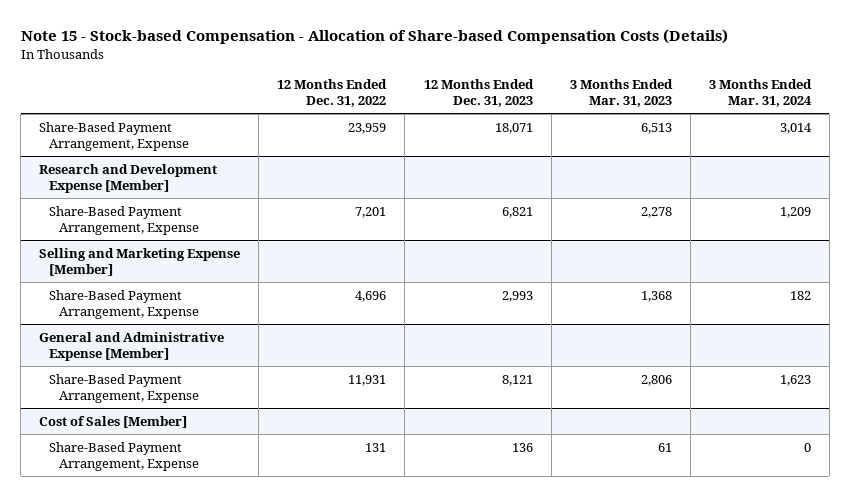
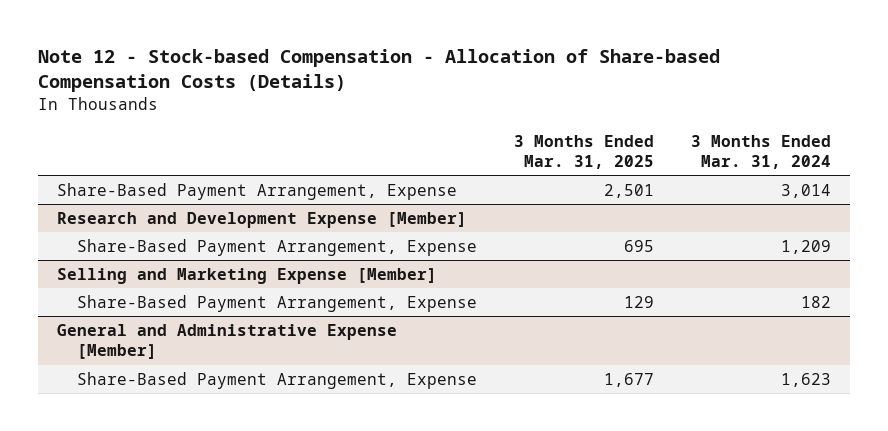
- Note 15 - Stock-based Compensation - Allocation of Share-based Compensation Costs (Details)
+ Note 12 - Stock-based Compensation - Allocation of Share-based Compensation Costs (Details)
- | 12 Months Ended Dec. 31, 2022 | 12 Months Ended Dec. 31, 2023 | 3 Months Ended Mar. 31, 2023 | 3 Months Ended Mar. 31, 2024
+ | 3 Months Ended Mar. 31, 2025 | 3 Months Ended Mar. 31, 2024
- Cost of Sales [Member]
- Share-Based Payment Arrangement, Expense | 131 | 136 | 61 | 0

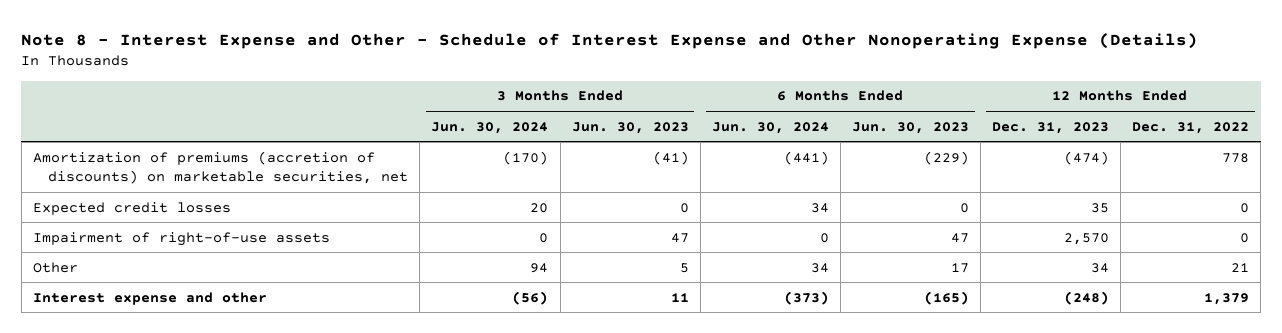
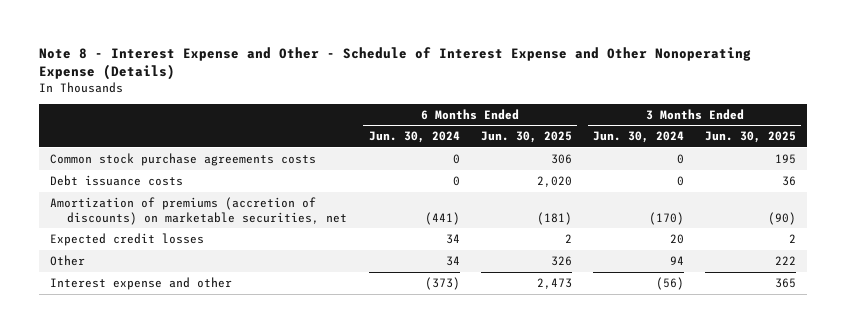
- | 3 Months Ended Jun. 30, 2024 | 3 Months Ended Jun. 30, 2023 | 6 Months Ended Jun. 30, 2024 | 6 Months Ended Jun. 30, 2023 | 12 Months Ended Dec. 31, 2023 | 12 Months Ended Dec. 31, 2022
+ | 6 Months Ended Jun. 30, 2024 | 6 Months Ended Jun. 30, 2025 | 3 Months Ended Jun. 30, 2024 | 3 Months Ended Jun. 30, 2025
+ Common stock purchase agreements costs | 0 | 306 | 0 | 195
+ Debt issuance costs | 0 | 2,020 | 0 | 36
- Impairment of right-of-use assets | 0 | 47 | 0 | 47 | 2,570 | 0

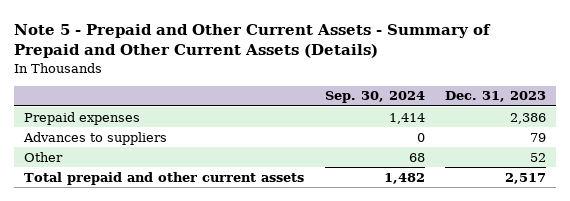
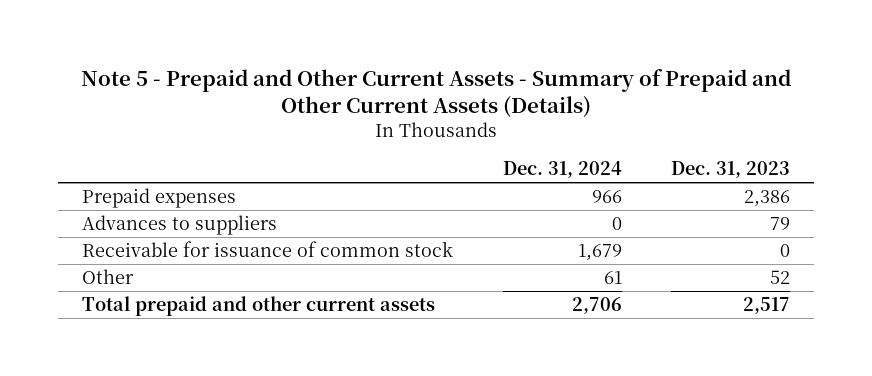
- | Sep. 30, 2024 | Dec. 31, 2023
+ | Dec. 31, 2024 | Dec. 31, 2023
+ Receivable for issuance of common stock | 1,679 | 0

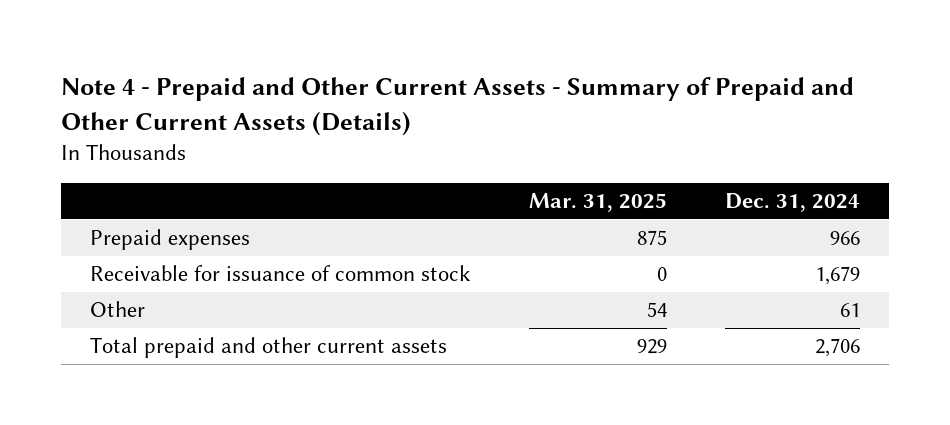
- Note 5 - Prepaid and Other Current Assets - Summary of Prepaid and Other Current Assets (Details)
+ Note 4 - Prepaid and Other Current Assets - Summary of Prepaid and Other Current Assets (Details)
- | Dec. 31, 2024 | Dec. 31, 2023
+ | Mar. 31, 2025 | Dec. 31, 2024
- Advances to suppliers | 0 | 79

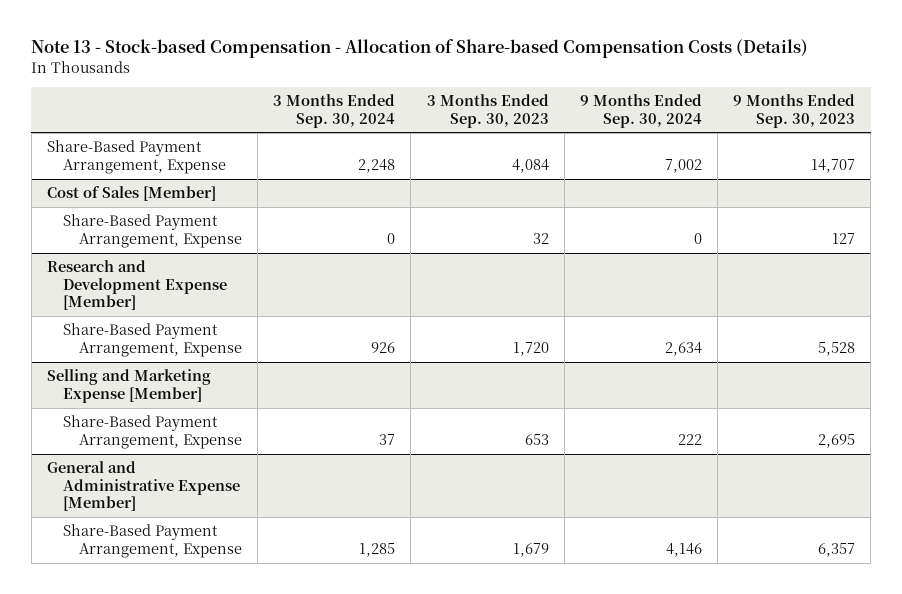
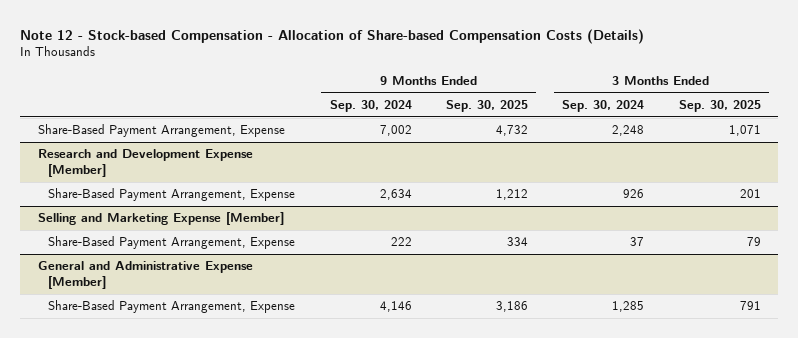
- Note 13 - Stock-based Compensation - Allocation of Share-based Compensation Costs (Details)
+ Note 12 - Stock-based Compensation - Allocation of Share-based Compensation Costs (Details)
- | 3 Months Ended Sep. 30, 2024 | 3 Months Ended Sep. 30, 2023 | 9 Months Ended Sep. 30, 2024 | 9 Months Ended Sep. 30, 2023
+ | 9 Months Ended Sep. 30, 2024 | 9 Months Ended Sep. 30, 2025 | 3 Months Ended Sep. 30, 2024 | 3 Months Ended Sep. 30, 2025
- Cost of Sales [Member]
- Share-Based Payment Arrangement, Expense | 0 | 32 | 0 | 127

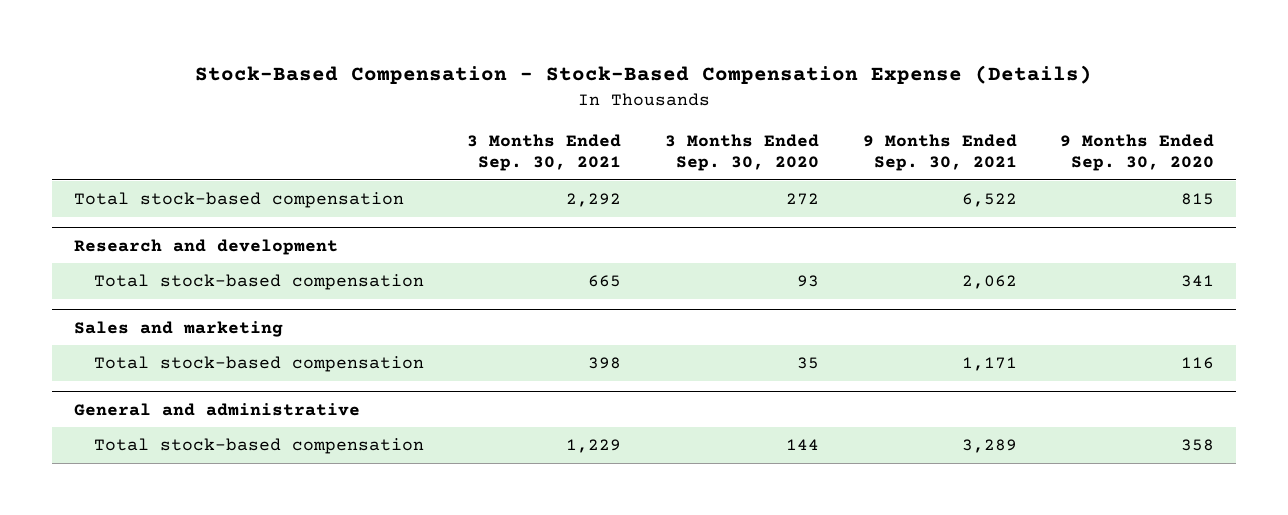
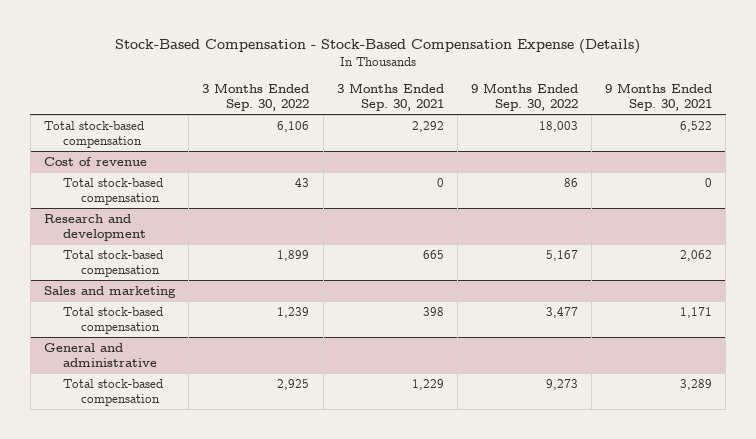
- | 3 Months Ended Sep. 30, 2021 | 3 Months Ended Sep. 30, 2020 | 9 Months Ended Sep. 30, 2021 | 9 Months Ended Sep. 30, 2020
+ | 3 Months Ended Sep. 30, 2022 | 3 Months Ended Sep. 30, 2021 | 9 Months Ended Sep. 30, 2022 | 9 Months Ended Sep. 30, 2021
+ Cost of revenue
+ Total stock-based compensation | 43 | 0 | 86 | 0

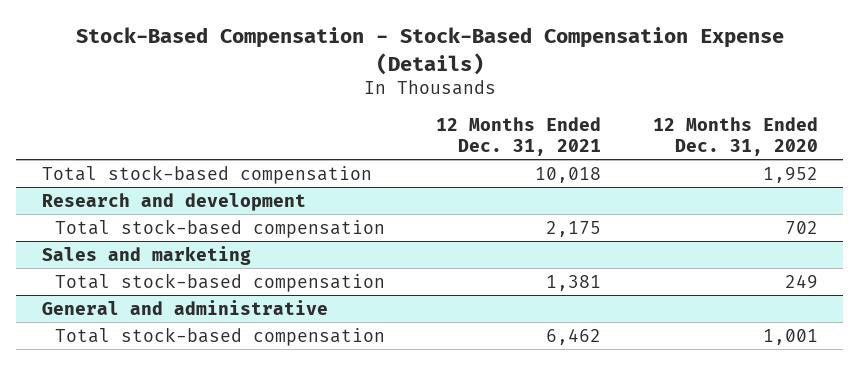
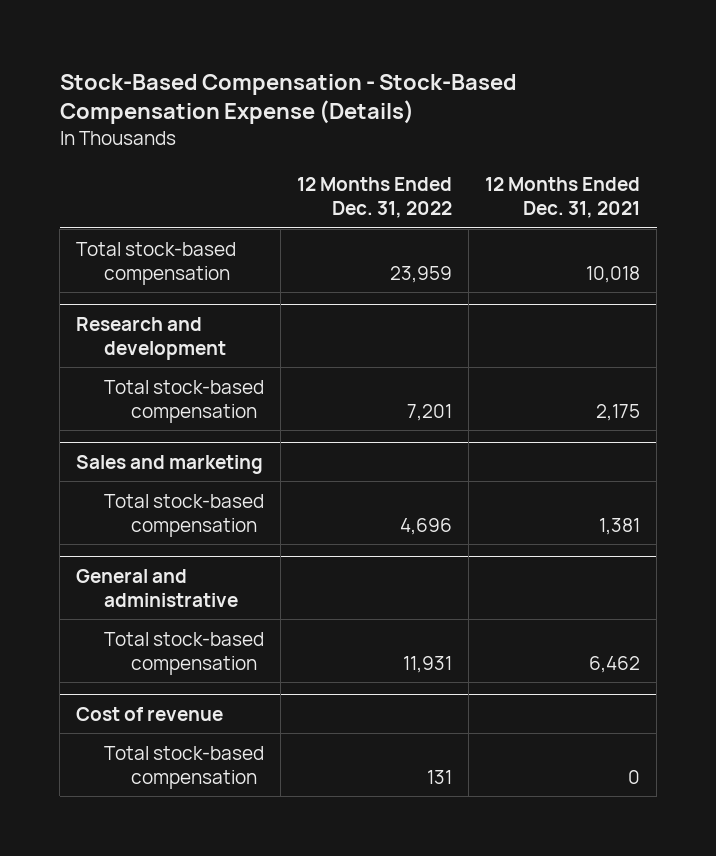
- | 12 Months Ended Dec. 31, 2021 | 12 Months Ended Dec. 31, 2020
+ | 12 Months Ended Dec. 31, 2022 | 12 Months Ended Dec. 31, 2021
+ Cost of revenue
+ Total stock-based compensation | 131 | 0

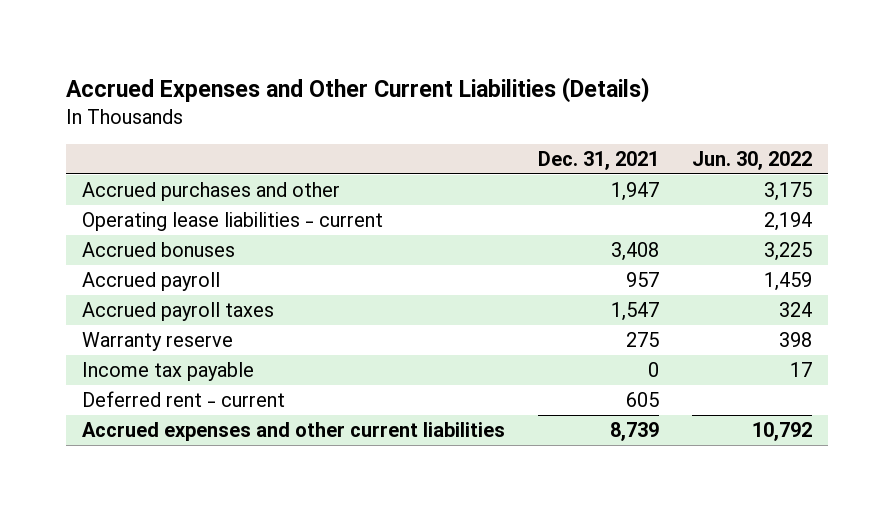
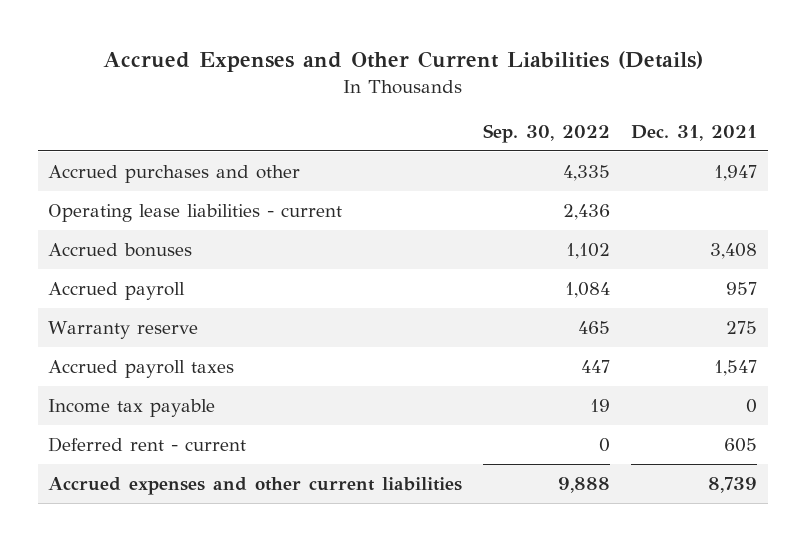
- | Dec. 31, 2021 | Jun. 30, 2022
+ | Sep. 30, 2022 | Dec. 31, 2021
moved down: Accrued payroll taxes | 447 | 1,547

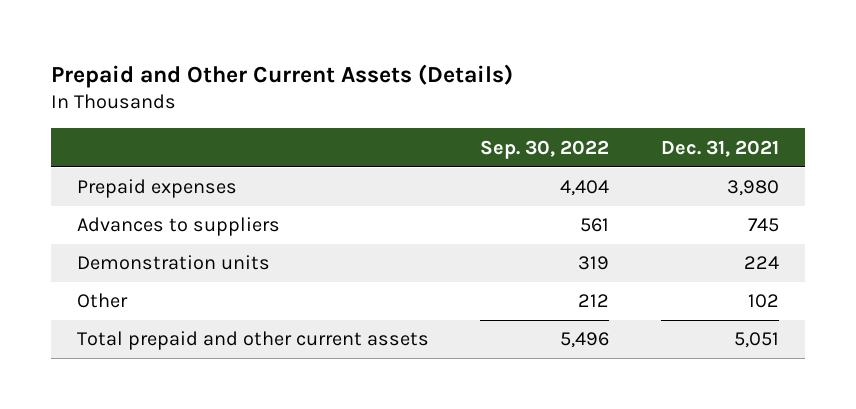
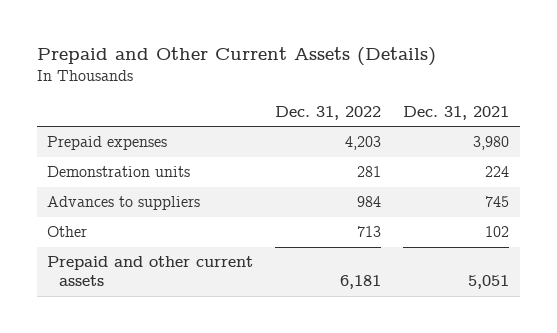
- | Sep. 30, 2022 | Dec. 31, 2021
+ | Dec. 31, 2022 | Dec. 31, 2021
moved down: Advances to suppliers | 984 | 745
- Total prepaid and other current assets | 5,496 | 5,051
+ Prepaid and other current assets | 6,181 | 5,051

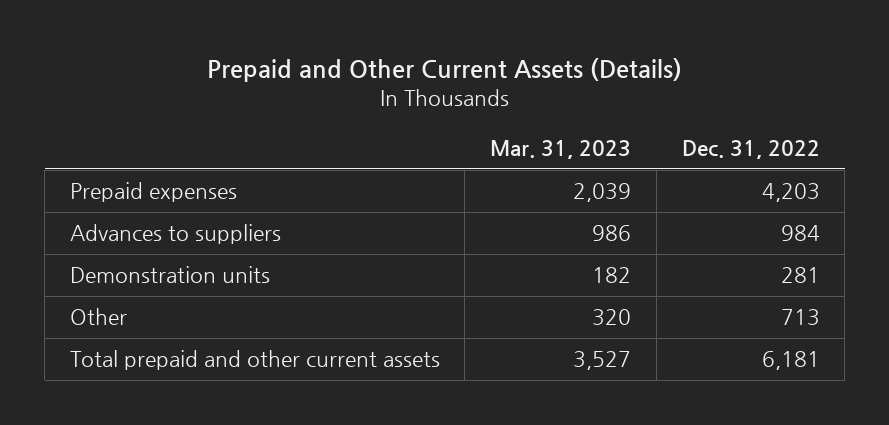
- | Dec. 31, 2022 | Dec. 31, 2021
+ | Mar. 31, 2023 | Dec. 31, 2022
moved down: Demonstration units | 182 | 281
- Prepaid and other current assets | 6,181 | 5,051
+ Total prepaid and other current assets | 3,527 | 6,181

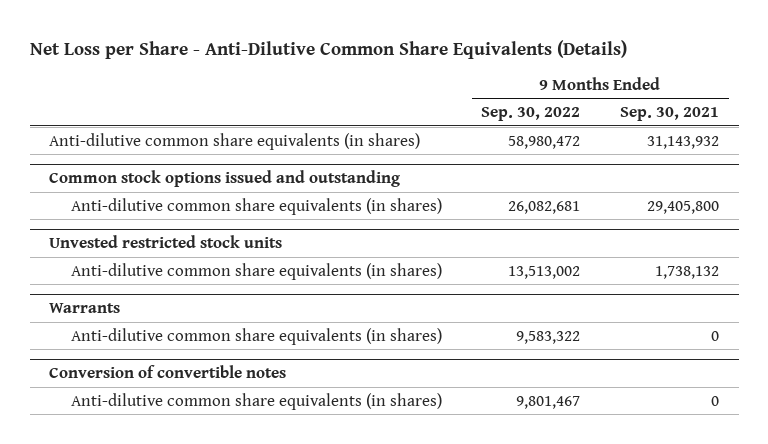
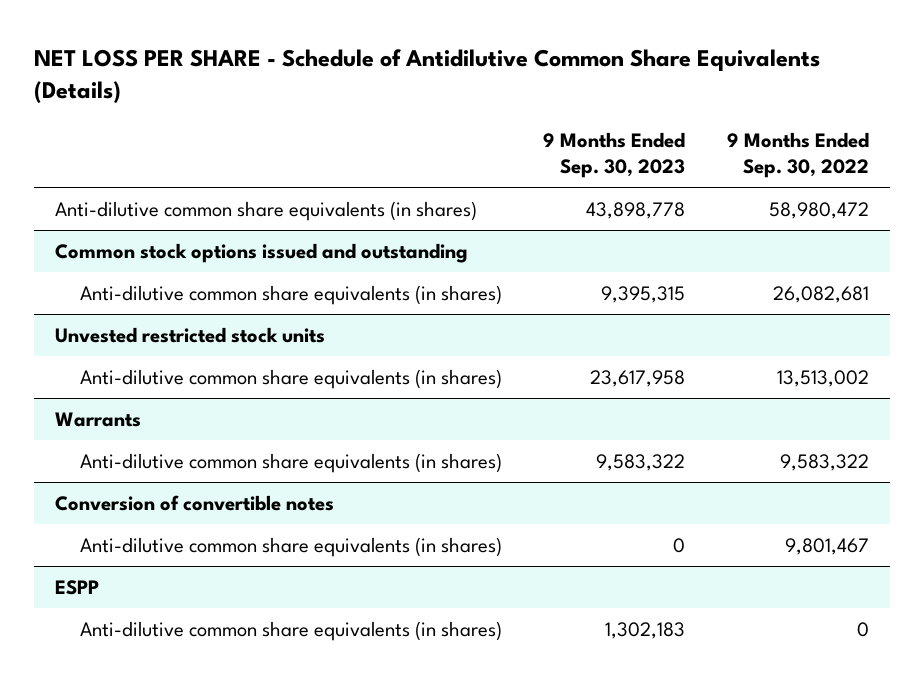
- Net Loss per Share - Anti-Dilutive Common Share Equivalents (Details)
+ NET LOSS PER SHARE - Schedule of Antidilutive Common Share Equivalents (Details)
- | 9 Months Ended Sep. 30, 2022 | 9 Months Ended Sep. 30, 2021
+ | 9 Months Ended Sep. 30, 2023 | 9 Months Ended Sep. 30, 2022
+ ESPP
+ Anti-dilutive common share equivalents (in shares) | 1,302,183 | 0

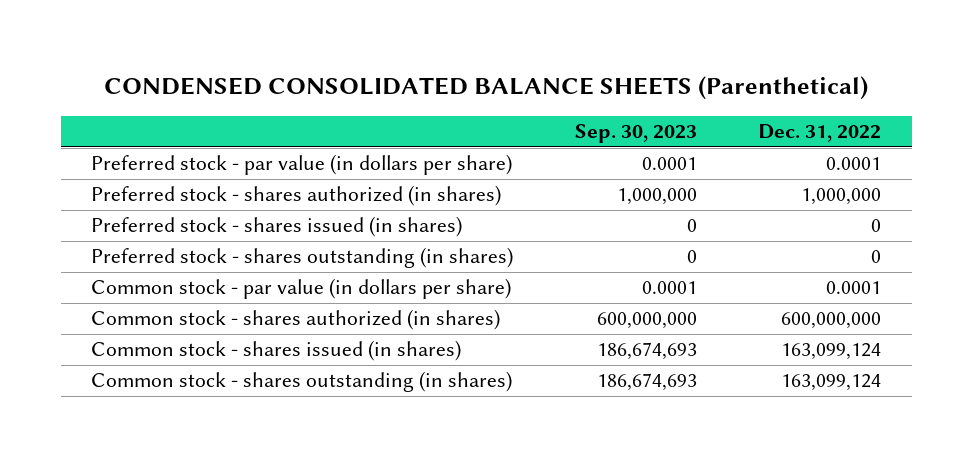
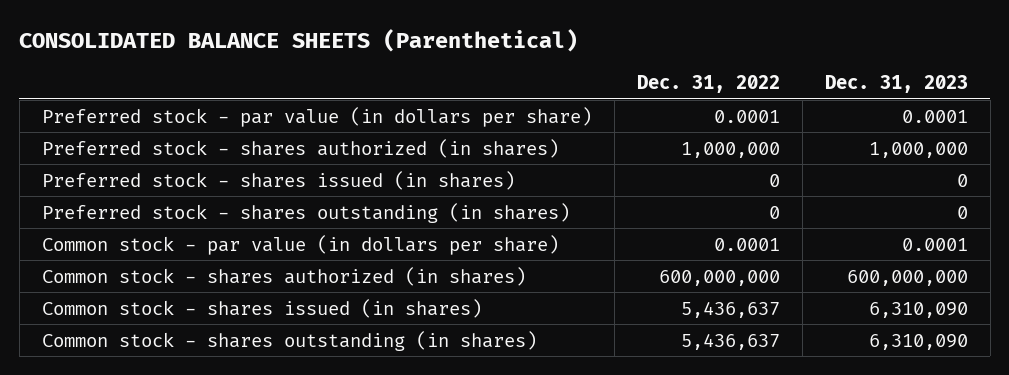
- CONDENSED CONSOLIDATED BALANCE SHEETS (Parenthetical)
+ CONSOLIDATED BALANCE SHEETS (Parenthetical)
- | Sep. 30, 2023 | Dec. 31, 2022
+ | Dec. 31, 2022 | Dec. 31, 2023
- Common stock - shares issued (in shares) | 186,674,693 | 163,099,124
- Common stock - shares outstanding (in shares) | 186,674,693 | 163,099,124
+ Common stock - shares issued (in shares) | 5,436,637 | 6,310,090
+ Common stock - shares outstanding (in shares) | 5,436,637 | 6,310,090

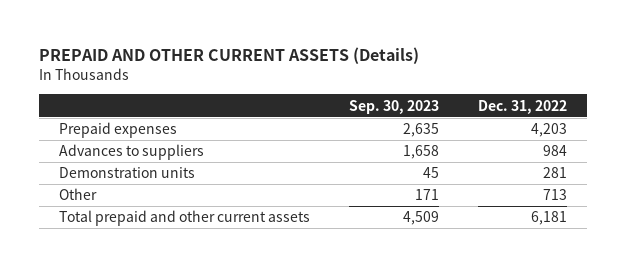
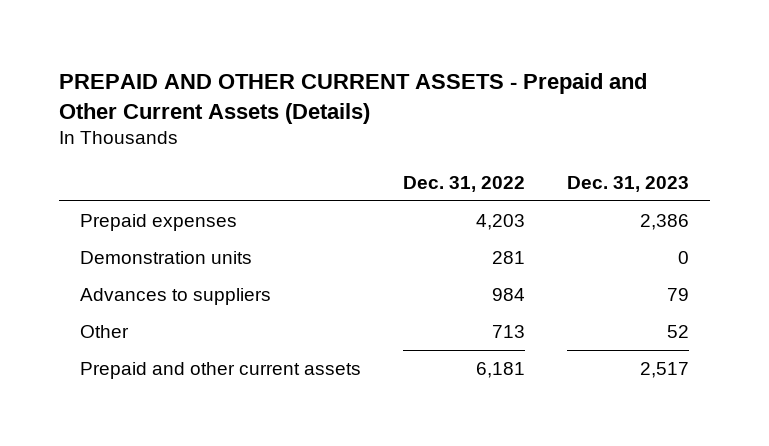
- PREPAID AND OTHER CURRENT ASSETS (Details)
+ PREPAID AND OTHER CURRENT ASSETS - Prepaid and Other Current Assets (Details)
- | Sep. 30, 2023 | Dec. 31, 2022
+ | Dec. 31, 2022 | Dec. 31, 2023
moved down: Advances to suppliers | 984 | 79
- Total prepaid and other current assets | 4,509 | 6,181
+ Prepaid and other current assets | 6,181 | 2,517

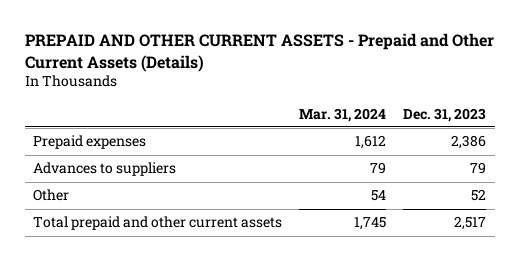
- | Dec. 31, 2022 | Dec. 31, 2023
+ | Mar. 31, 2024 | Dec. 31, 2023
- Demonstration units | 281 | 0
- Prepaid and other current assets | 6,181 | 2,517
+ Total prepaid and other current assets | 1,745 | 2,517

